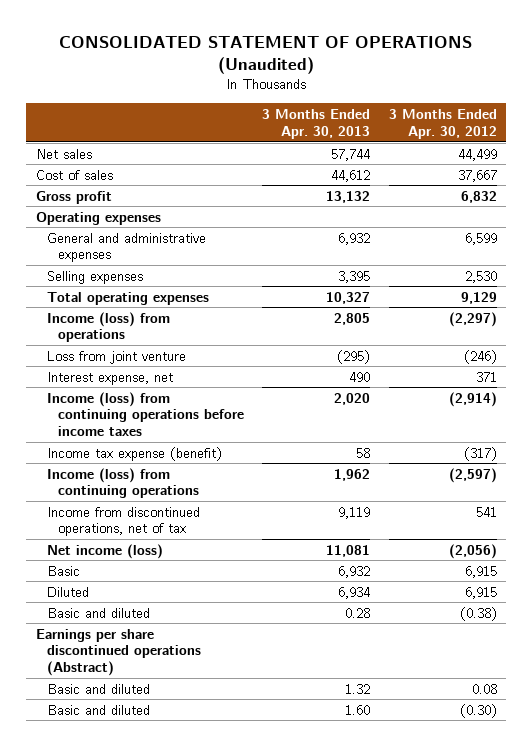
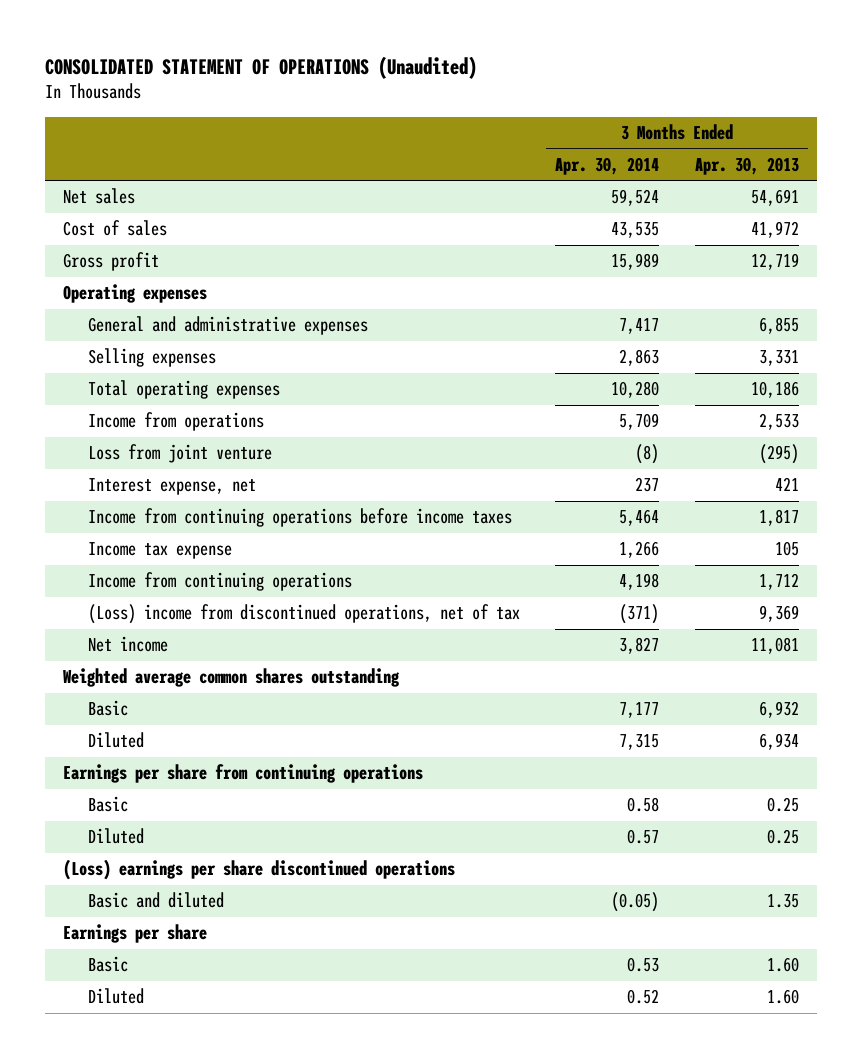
- | 3 Months Ended Apr. 30, 2013 | 3 Months Ended Apr. 30, 2012
+ | 3 Months Ended Apr. 30, 2014 | 3 Months Ended Apr. 30, 2013
- Net sales | 57,744 | 44,499
- Cost of sales | 44,612 | 37,667
- Gross profit | 13,132 | 6,832
+ Net sales | 59,524 | 54,691
+ Cost of sales | 43,535 | 41,972
+ Gross profit | 15,989 | 12,719
- General and administrative expenses | 6,932 | 6,599
- Selling expenses | 3,395 | 2,530
- Total operating expenses | 10,327 | 9,129
- Income (loss) from operations | 2,805 | (2,297)
+ General and administrative expenses | 7,417 | 6,855
+ Selling expenses | 2,863 | 3,331
+ Total operating expenses | 10,280 | 10,186
+ Income from operations | 5,709 | 2,533
- Interest expense, net | 490 | 371
- Income (loss) from continuing operations before income taxes | 2,020 | (2,914)
- Income tax expense (benefit) | 58 | (317)
- Income (loss) from continuing operations | 1,962 | (2,597)
- Income from discontinued operations, net of tax | 9,119 | 541
- Net income (loss) | 11,081 | (2,056)
+ Interest expense, net | 237 | 421
+ Income from continuing operations before income taxes | 5,464 | 1,817
+ Income tax expense | 1,266 | 105
+ Income from continuing operations | 4,198 | 1,712
+ (Loss) income from discontinued operations, net of tax | (371) | 9,369
+ Net income | 3,827 | 11,081
+ Weighted average common shares outstanding
- Basic and diluted | 0.28 | (0.38)
- Earnings per share discontinued operations (Abstract)
- Basic and diluted | 1.32 | 0.08
- Basic and diluted | 1.60 | (0.30)
+ Earnings per share from continuing operations
+ Basic | 0.58 | 0.25
+ Diluted | 0.57 | 0.25
+ (Loss) earnings per share discontinued operations
+ Basic and diluted | (0.05) | 1.35
+ Earnings per share
+ Basic | 0.53 | 1.60
+ Diluted | 0.52 | 1.60

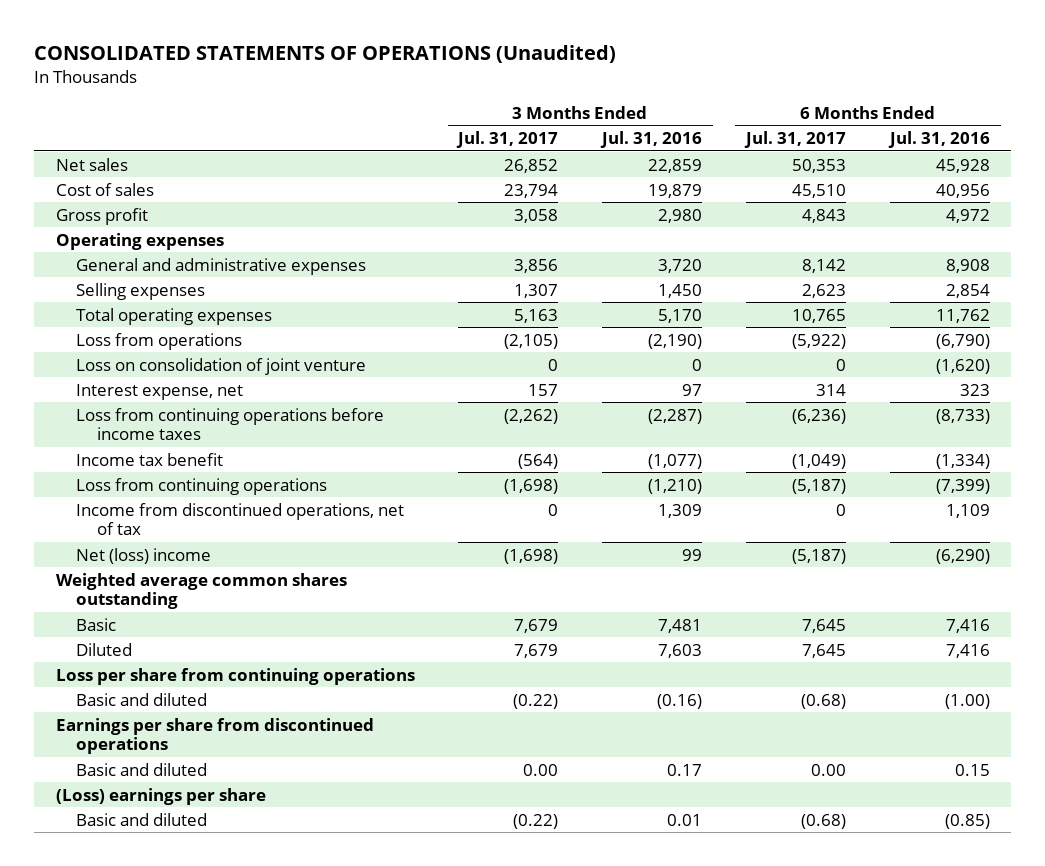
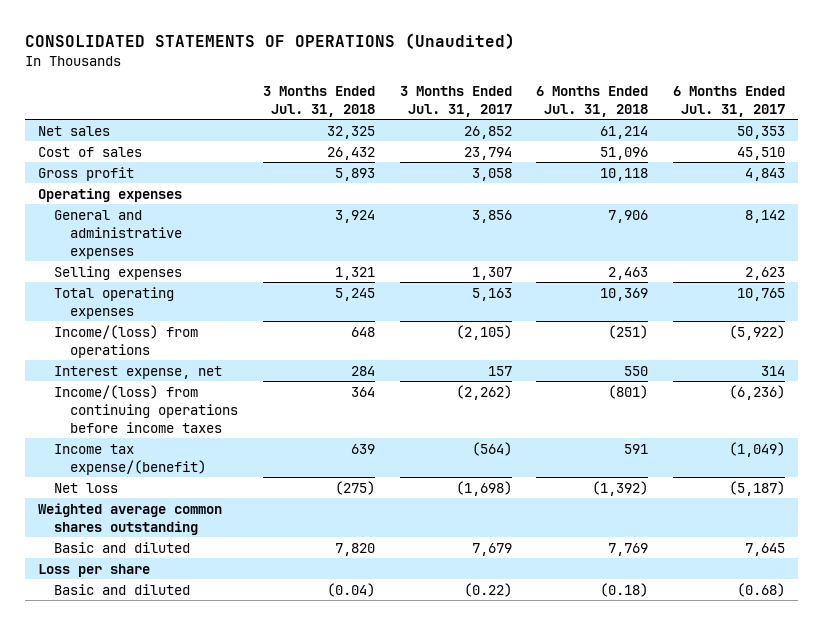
- | 3 Months Ended Jul. 31, 2017 | 3 Months Ended Jul. 31, 2016 | 6 Months Ended Jul. 31, 2017 | 6 Months Ended Jul. 31, 2016
+ | 3 Months Ended Jul. 31, 2018 | 3 Months Ended Jul. 31, 2017 | 6 Months Ended Jul. 31, 2018 | 6 Months Ended Jul. 31, 2017
- Loss from operations | (2,105) | (2,190) | (5,922) | (6,790)
- Loss on consolidation of joint venture | 0 | 0 | 0 | (1,620)
+ Income/(loss) from operations | 648 | (2,105) | (251) | (5,922)
- Loss from continuing operations before income taxes | (2,262) | (2,287) | (6,236) | (8,733)
- Income tax benefit | (564) | (1,077) | (1,049) | (1,334)
- Loss from continuing operations | (1,698) | (1,210) | (5,187) | (7,399)
- Income from discontinued operations, net of tax | 0 | 1,309 | 0 | 1,109
- Net (loss) income | (1,698) | 99 | (5,187) | (6,290)
+ Income/(loss) from continuing operations before income taxes | 364 | (2,262) | (801) | (6,236)
+ Income tax expense/(benefit) | 639 | (564) | 591 | (1,049)
+ Net loss | (275) | (1,698) | (1,392) | (5,187)
- Basic | 7,679 | 7,481 | 7,645 | 7,416
- Diluted | 7,679 | 7,603 | 7,645 | 7,416
- Loss per share from continuing operations
- Basic and diluted | (0.22) | (0.16) | (0.68) | (1.00)
- Earnings per share from discontinued operations
- Basic and diluted | 0.00 | 0.17 | 0.00 | 0.15
- (Loss) earnings per share
+ Basic and diluted | 7,820 | 7,679 | 7,769 | 7,645
+ Loss per share

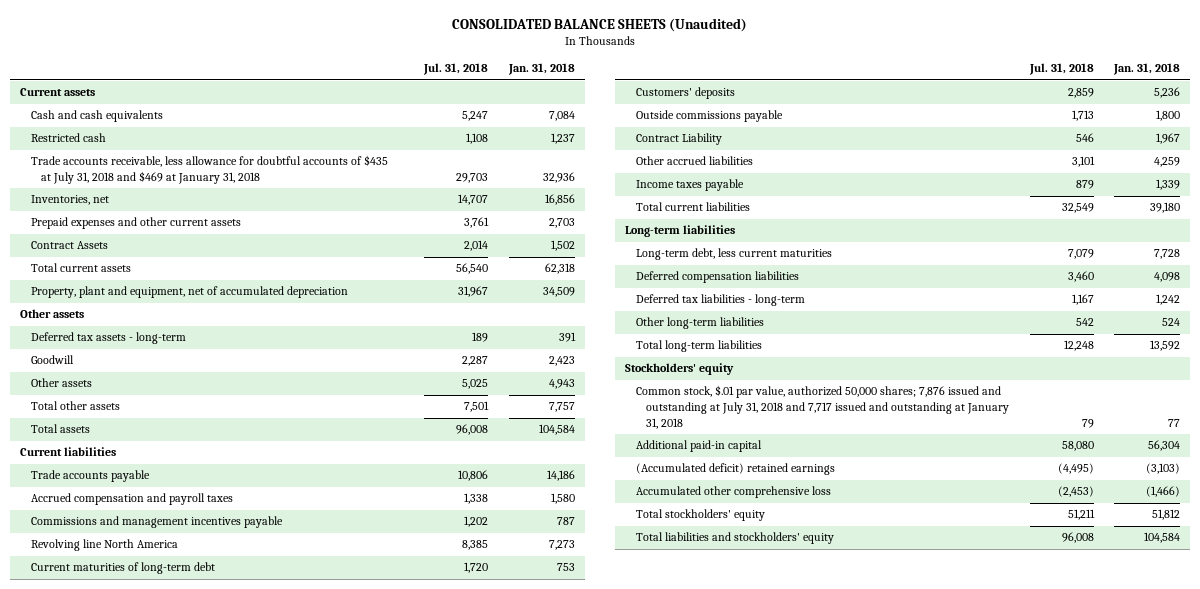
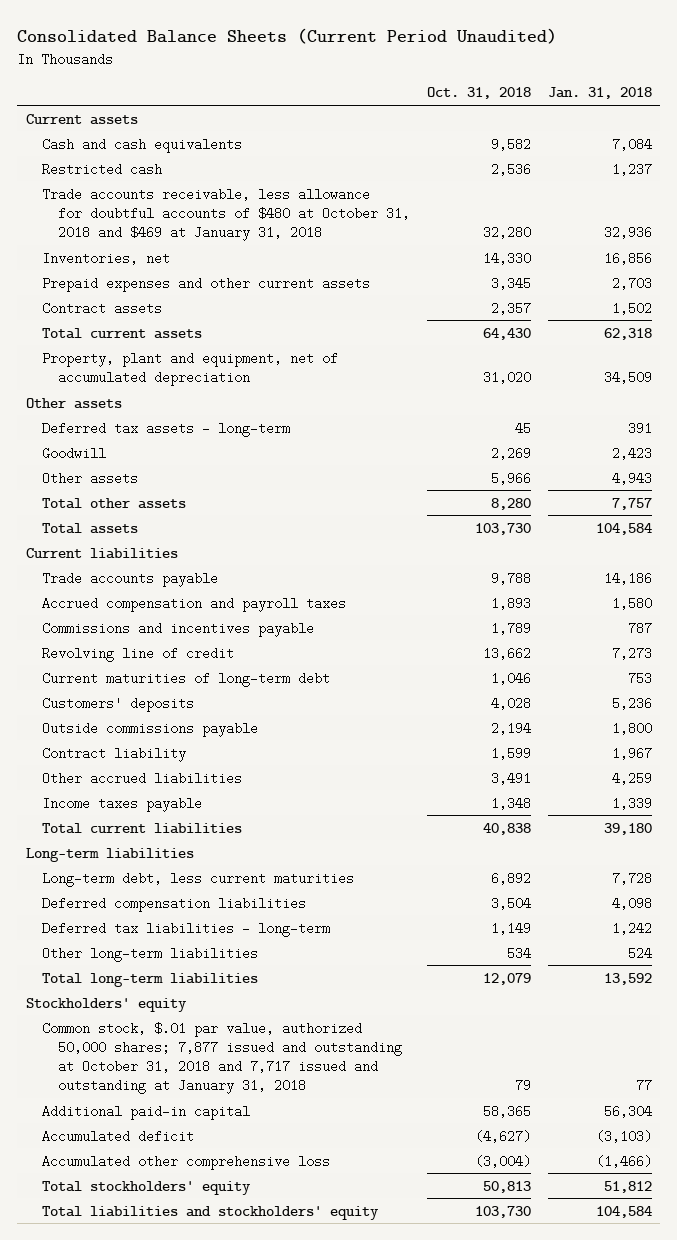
- CONSOLIDATED BALANCE SHEETS (Unaudited)
+ Consolidated Balance Sheets (Current Period Unaudited)
- | Jul. 31, 2018 | Jan. 31, 2018
+ | Oct. 31, 2018 | Jan. 31, 2018
- Trade accounts receivable, less allowance for doubtful accounts of $435 at July 31, 2018 and $469 at January 31, 2018 | 29,703 | 32,936
+ Trade accounts receivable, less allowance for doubtful accounts of $480 at October 31, 2018 and $469 at January 31, 2018 | 32,280 | 32,936
- Contract Assets | 2,014 | 1,502
+ Contract assets | 2,357 | 1,502
- Commissions and management incentives payable | 1,202 | 787
- Revolving line North America | 8,385 | 7,273
+ Commissions and incentives payable | 1,789 | 787
+ Revolving line of credit | 13,662 | 7,273
- Contract Liability | 546 | 1,967
+ Contract liability | 1,599 | 1,967
- Common stock, $.01 par value, authorized 50,000 shares; 7,876 issued and outstanding at July 31, 2018 and 7,717 issued and outstanding at January 31, 2018 | 79 | 77
+ Common stock, $.01 par value, authorized 50,000 shares; 7,877 issued and outstanding at October 31, 2018 and 7,717 issued and outstanding at January 31, 2018 | 79 | 77
- (Accumulated deficit) retained earnings | (4,495) | (3,103)
+ Accumulated deficit | (4,627) | (3,103)

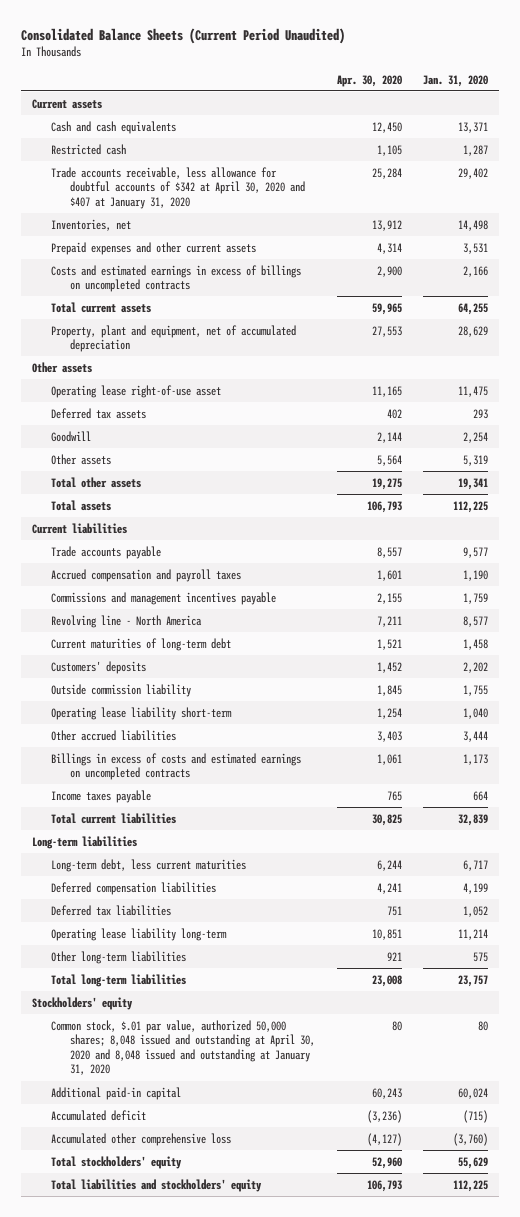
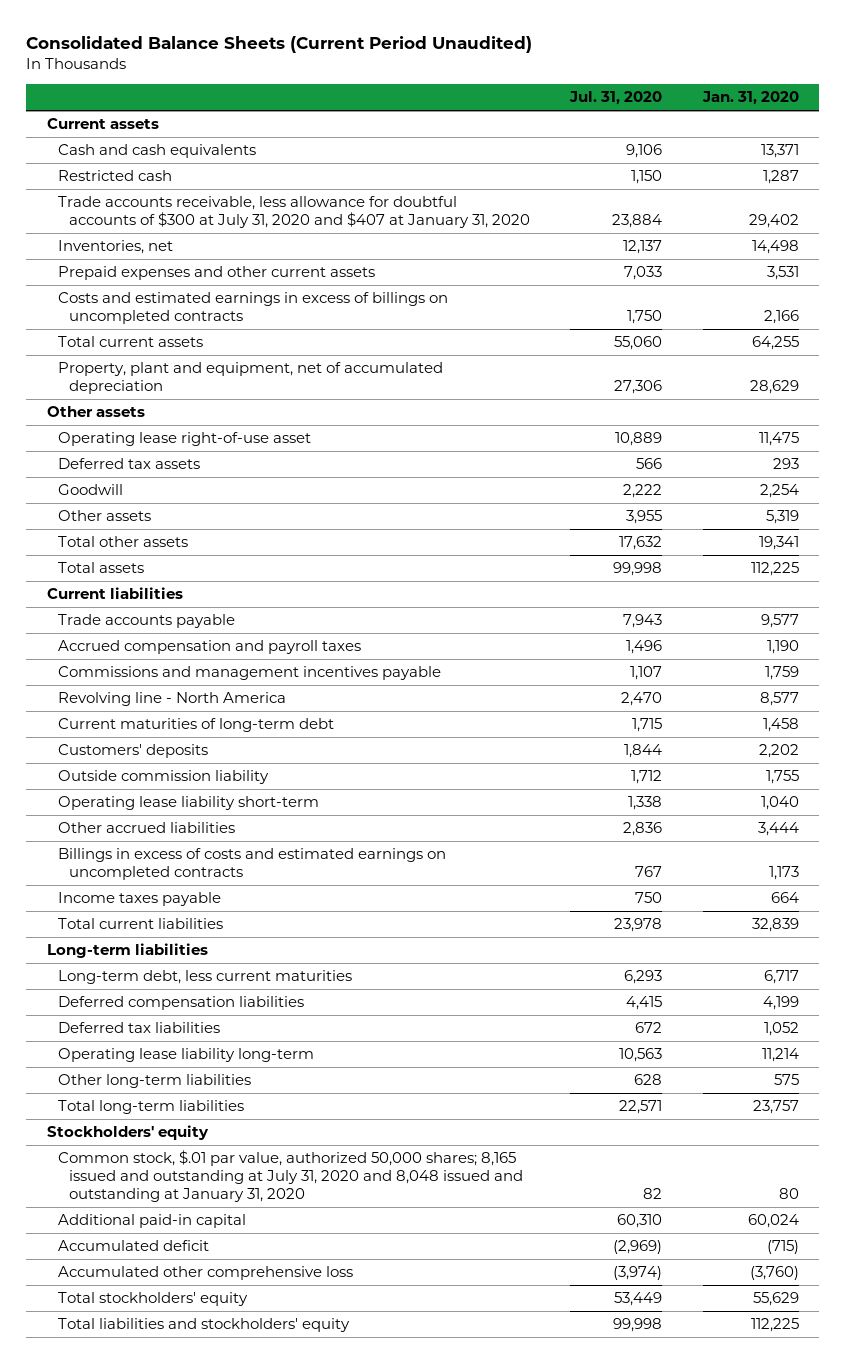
- | Apr. 30, 2020 | Jan. 31, 2020
+ | Jul. 31, 2020 | Jan. 31, 2020
- Trade accounts receivable, less allowance for doubtful accounts of $342 at April 30, 2020 and $407 at January 31, 2020 | 25,284 | 29,402
+ Trade accounts receivable, less allowance for doubtful accounts of $300 at July 31, 2020 and $407 at January 31, 2020 | 23,884 | 29,402
- Common stock, $.01 par value, authorized 50,000 shares; 8,048 issued and outstanding at April 30, 2020 and 8,048 issued and outstanding at January 31, 2020 | 80 | 80
+ Common stock, $.01 par value, authorized 50,000 shares; 8,165 issued and outstanding at July 31, 2020 and 8,048 issued and outstanding at January 31, 2020 | 82 | 80

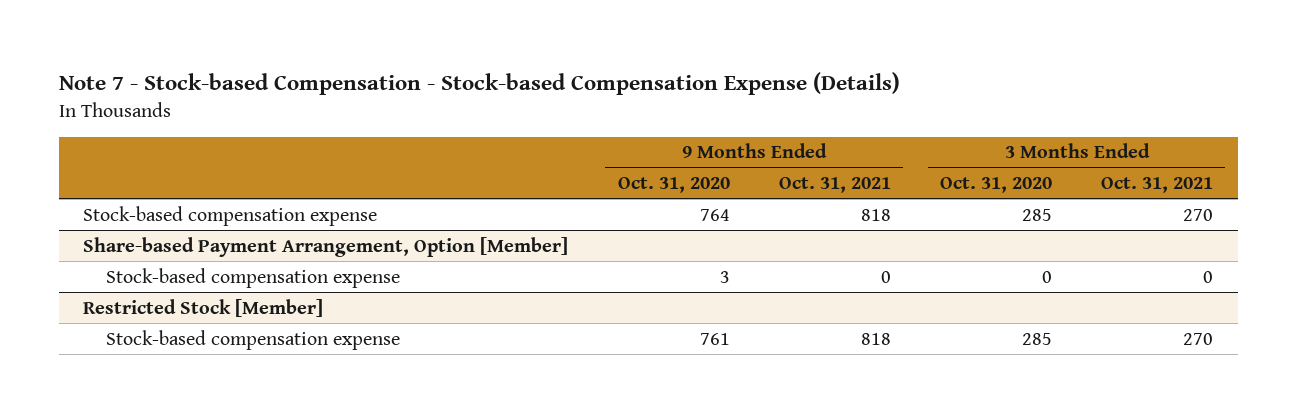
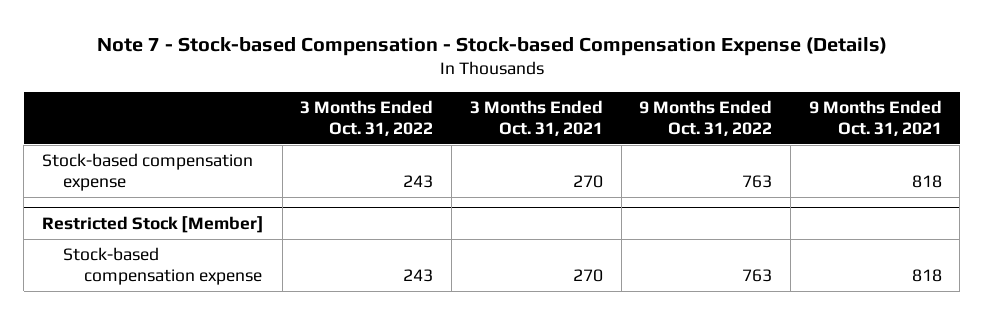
- | 9 Months Ended Oct. 31, 2020 | 9 Months Ended Oct. 31, 2021 | 3 Months Ended Oct. 31, 2020 | 3 Months Ended Oct. 31, 2021
+ | 3 Months Ended Oct. 31, 2022 | 3 Months Ended Oct. 31, 2021 | 9 Months Ended Oct. 31, 2022 | 9 Months Ended Oct. 31, 2021
- Share-based Payment Arrangement, Option [Member]
- Stock-based compensation expense | 3 | 0 | 0 | 0

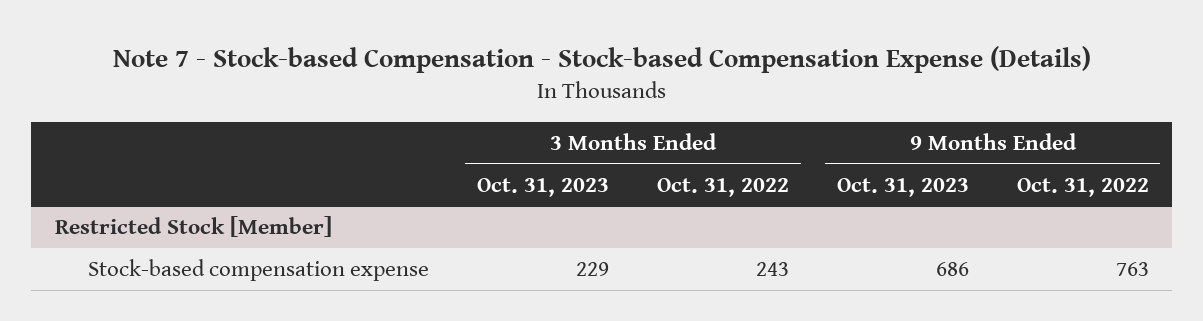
- | 3 Months Ended Oct. 31, 2022 | 3 Months Ended Oct. 31, 2021 | 9 Months Ended Oct. 31, 2022 | 9 Months Ended Oct. 31, 2021
+ | 3 Months Ended Oct. 31, 2023 | 3 Months Ended Oct. 31, 2022 | 9 Months Ended Oct. 31, 2023 | 9 Months Ended Oct. 31, 2022
- Stock-based compensation expense | 243 | 270 | 763 | 818

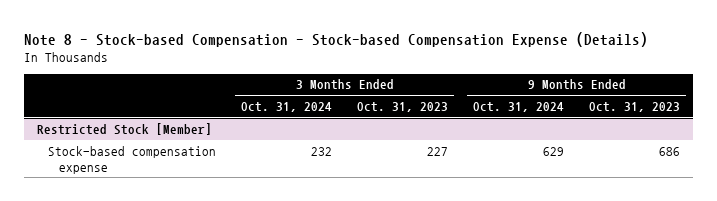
- Note 7 - Stock-based Compensation - Stock-based Compensation Expense (Details)
+ Note 8 - Stock-based Compensation - Stock-based Compensation Expense (Details)
- | 3 Months Ended Oct. 31, 2023 | 3 Months Ended Oct. 31, 2022 | 9 Months Ended Oct. 31, 2023 | 9 Months Ended Oct. 31, 2022
+ | 3 Months Ended Oct. 31, 2024 | 3 Months Ended Oct. 31, 2023 | 9 Months Ended Oct. 31, 2024 | 9 Months Ended Oct. 31, 2023
@ Restricted Stock [Member]
- Stock-based compensation expense | 229 | 243 | 686 | 763
+ Stock-based compensation expense | 232 | 227 | 629 | 686

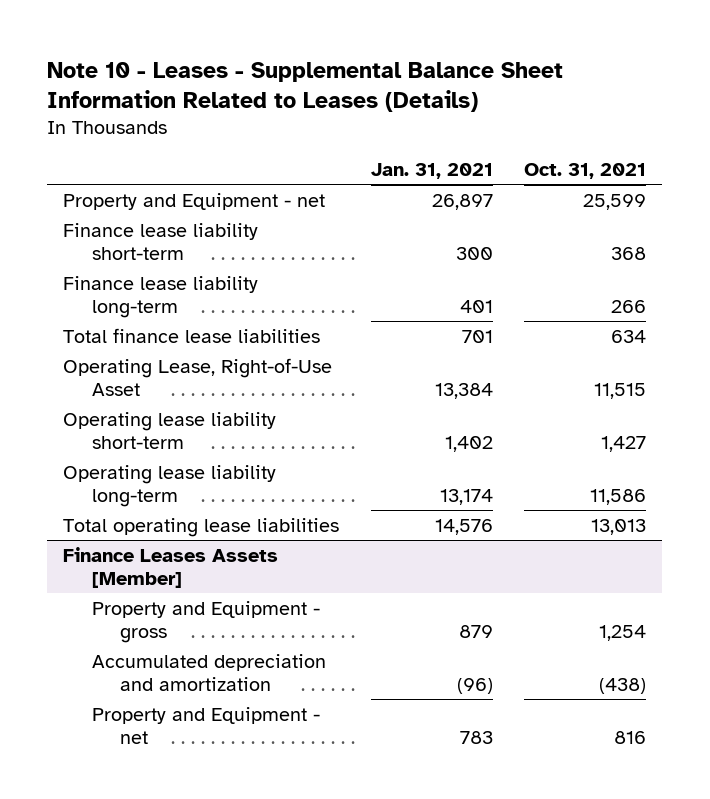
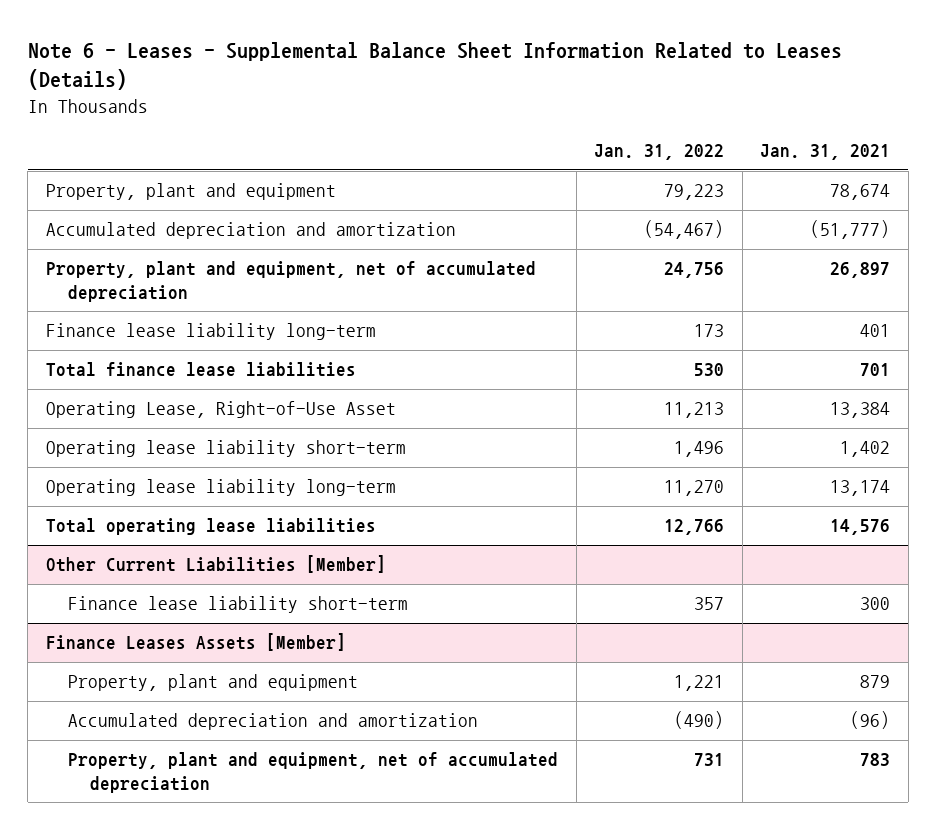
- Note 10 - Leases - Supplemental Balance Sheet Information Related to Leases (Details)
+ Note 6 - Leases - Supplemental Balance Sheet Information Related to Leases (Details)
- | Jan. 31, 2021 | Oct. 31, 2021
+ | Jan. 31, 2022 | Jan. 31, 2021
- Property and Equipment - net | 26,897 | 25,599
- Finance lease liability short-term | 300 | 368
+ Property, plant and equipment | 79,223 | 78,674
+ Accumulated depreciation and amortization | (54,467) | (51,777)
+ Property, plant and equipment, net of accumulated depreciation | 24,756 | 26,897
+ Other Current Liabilities [Member]
+ Finance lease liability short-term | 357 | 300
@ Finance Leases Assets [Member]
- Property and Equipment - gross | 879 | 1,254
+ Property, plant and equipment | 1,221 | 879
- Property and Equipment - net | 783 | 816
+ Property, plant and equipment, net of accumulated depreciation | 731 | 783

